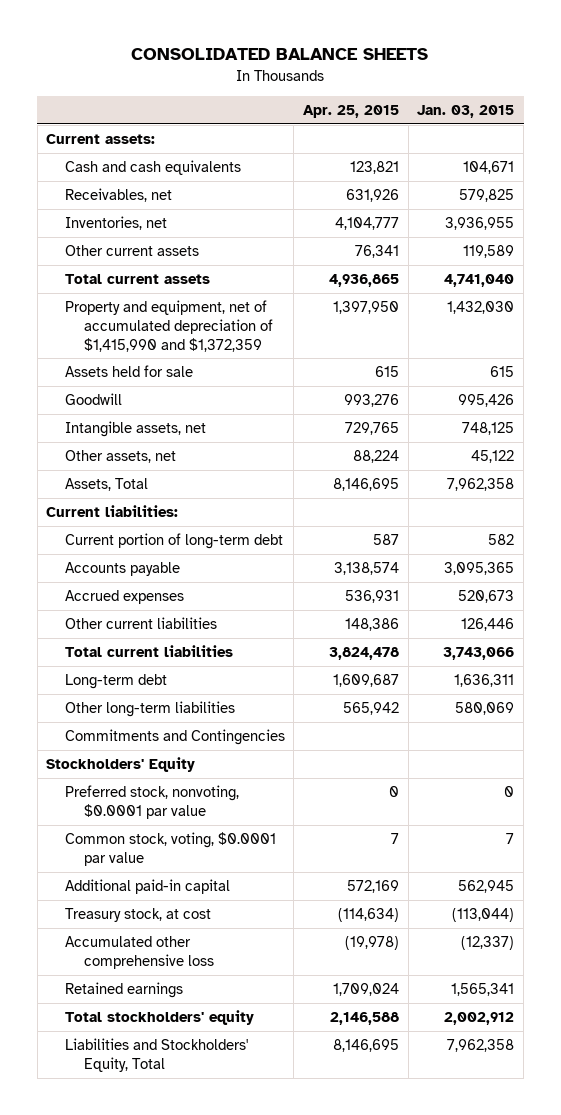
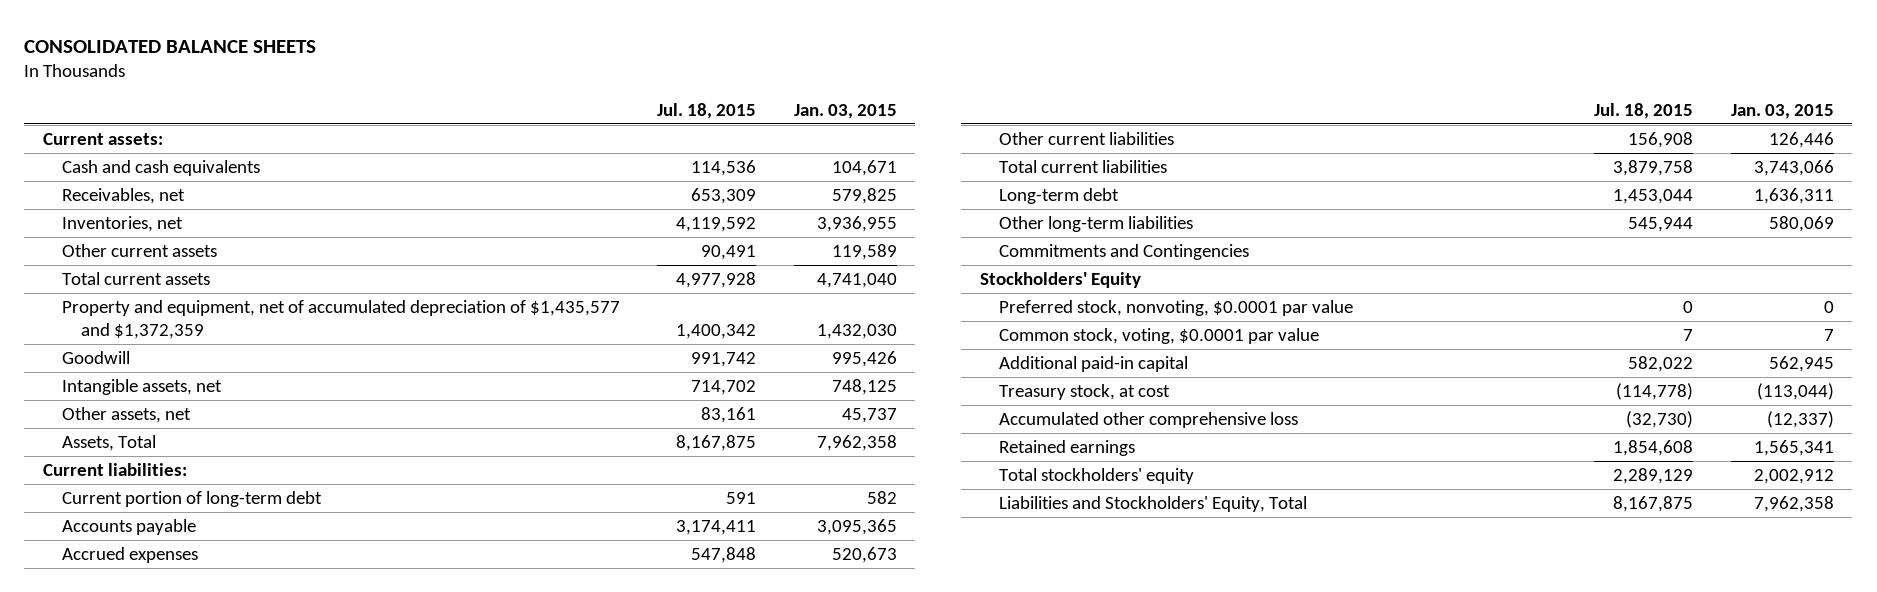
- | Apr. 25, 2015 | Jan. 03, 2015
+ | Jul. 18, 2015 | Jan. 03, 2015
- Property and equipment, net of accumulated depreciation of $1,415,990 and $1,372,359 | 1,397,950 | 1,432,030
- Assets held for sale | 615 | 615
+ Property and equipment, net of accumulated depreciation of $1,435,577 and $1,372,359 | 1,400,342 | 1,432,030
- Other assets, net | 88,224 | 45,122
+ Other assets, net | 83,161 | 45,737

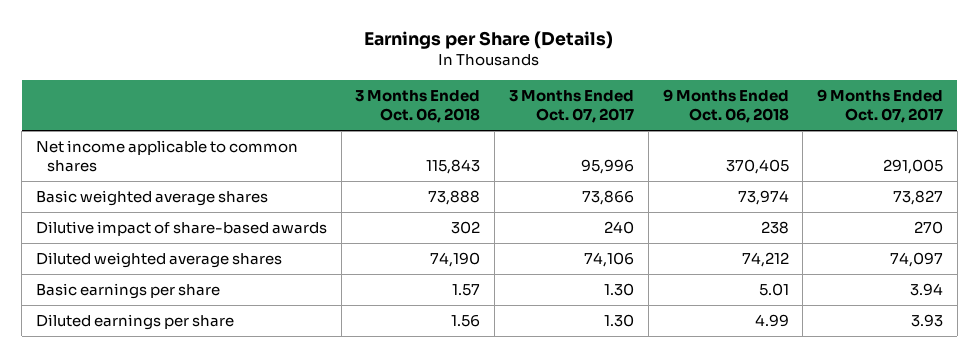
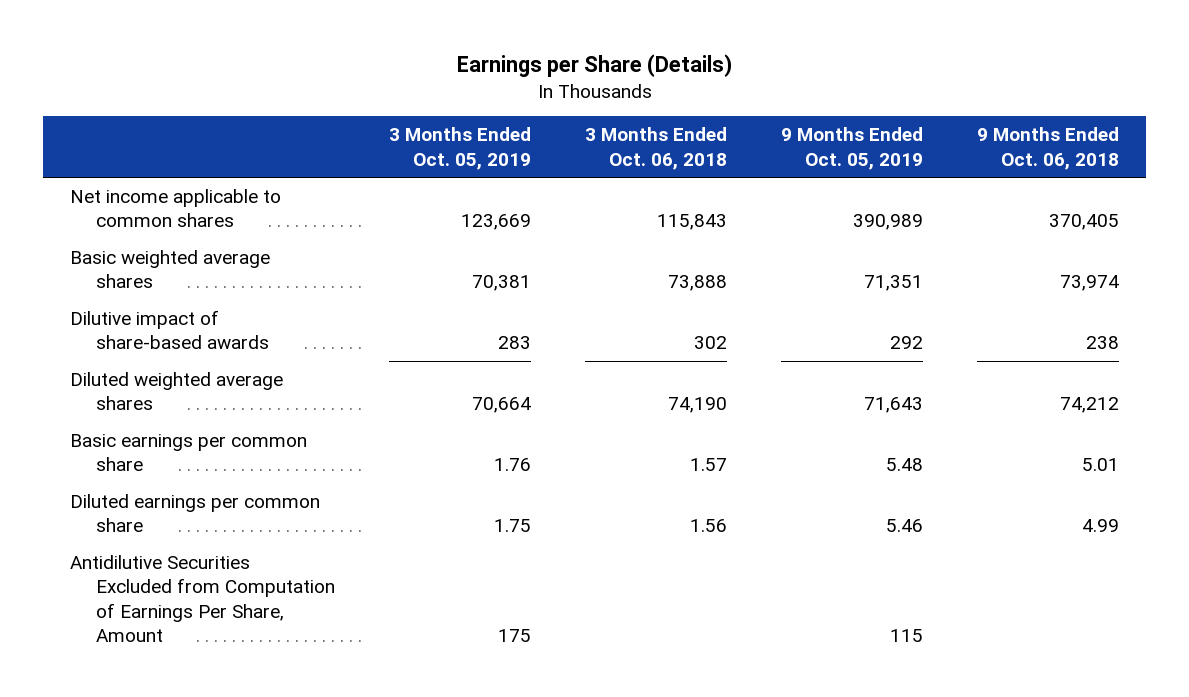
- | 3 Months Ended Oct. 06, 2018 | 3 Months Ended Oct. 07, 2017 | 9 Months Ended Oct. 06, 2018 | 9 Months Ended Oct. 07, 2017
+ | 3 Months Ended Oct. 05, 2019 | 3 Months Ended Oct. 06, 2018 | 9 Months Ended Oct. 05, 2019 | 9 Months Ended Oct. 06, 2018
- Basic earnings per share | 1.57 | 1.30 | 5.01 | 3.94
- Diluted earnings per share | 1.56 | 1.30 | 4.99 | 3.93
+ Basic earnings per common share | 1.76 | 1.57 | 5.48 | 5.01
+ Diluted earnings per common share | 1.75 | 1.56 | 5.46 | 4.99
+ Antidilutive Securities Excluded from Computation of Earnings Per Share, Amount | 175 | | 115 |

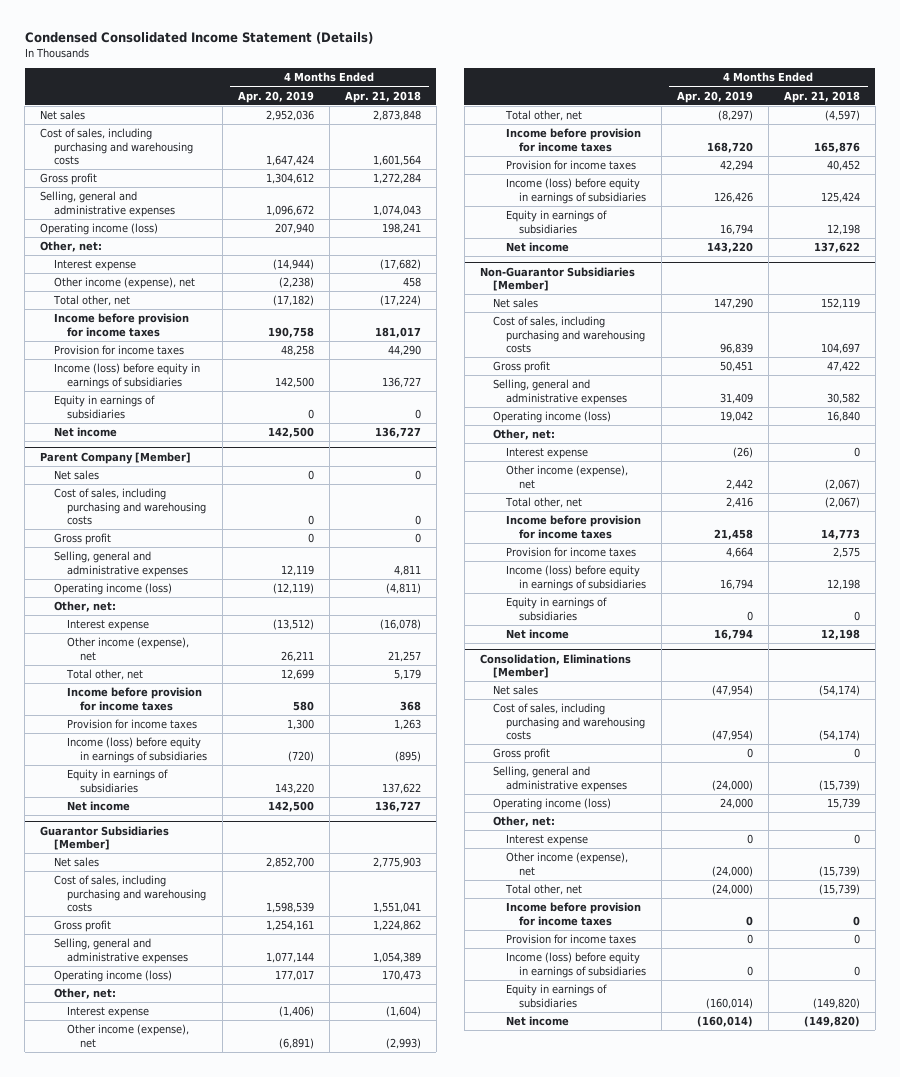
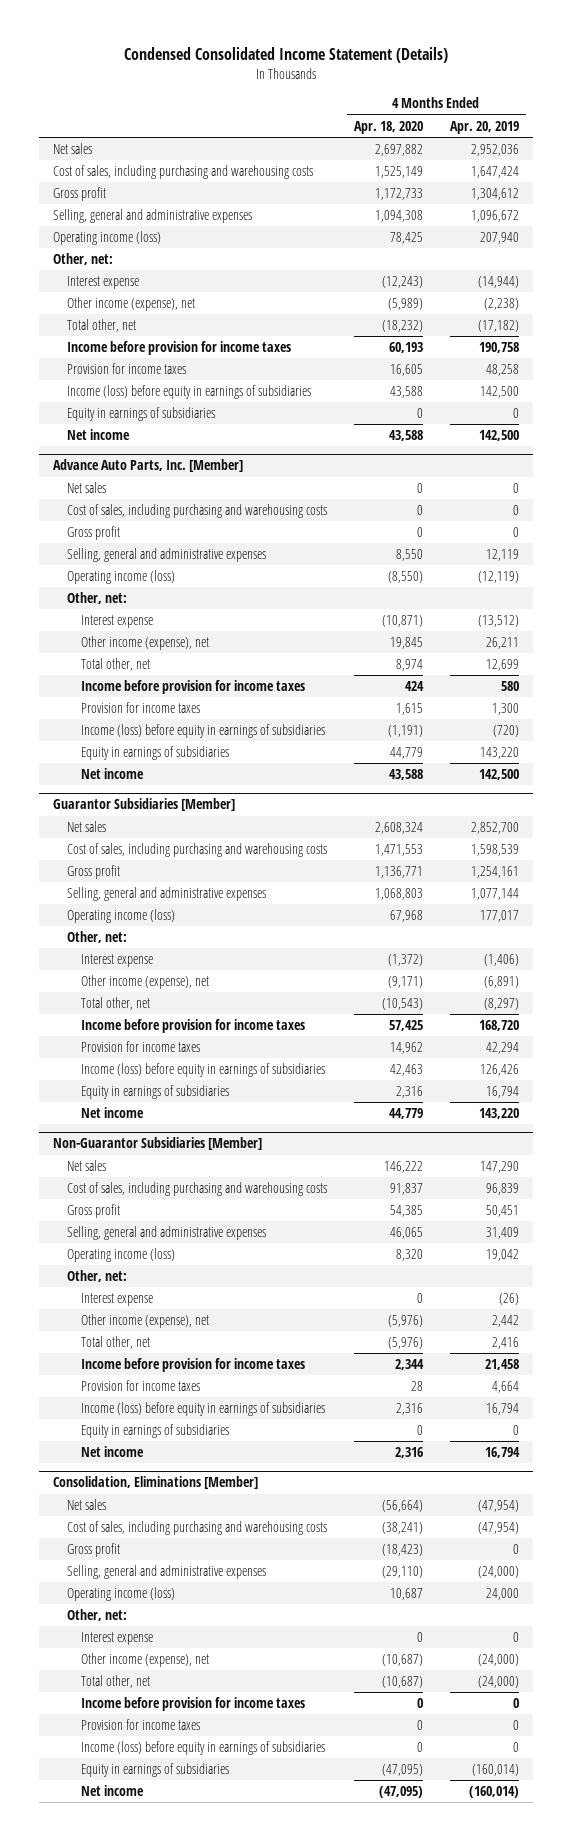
- | 4 Months Ended Apr. 20, 2019 | 4 Months Ended Apr. 21, 2018
+ | 4 Months Ended Apr. 18, 2020 | 4 Months Ended Apr. 20, 2019
- Parent Company [Member]
+ Advance Auto Parts, Inc. [Member]

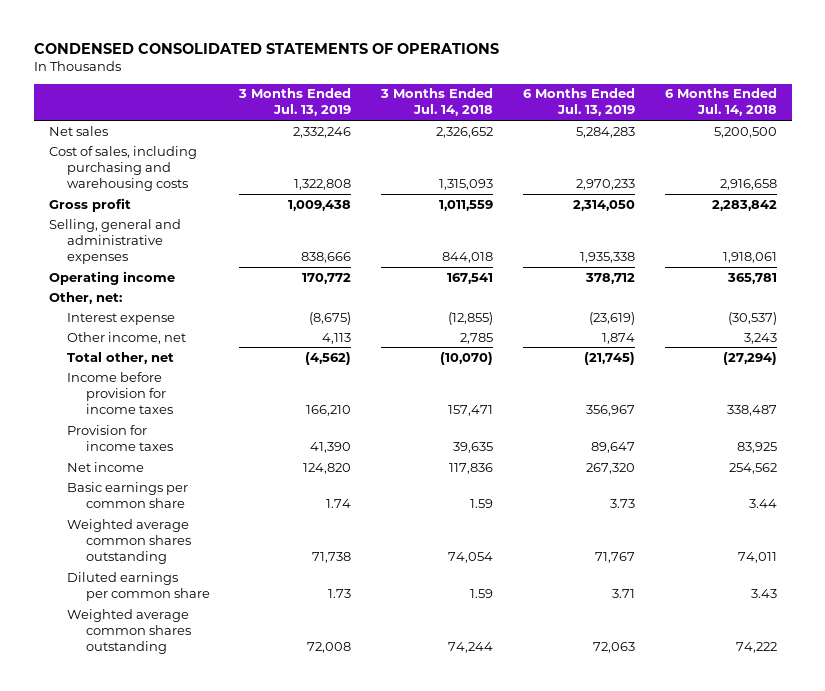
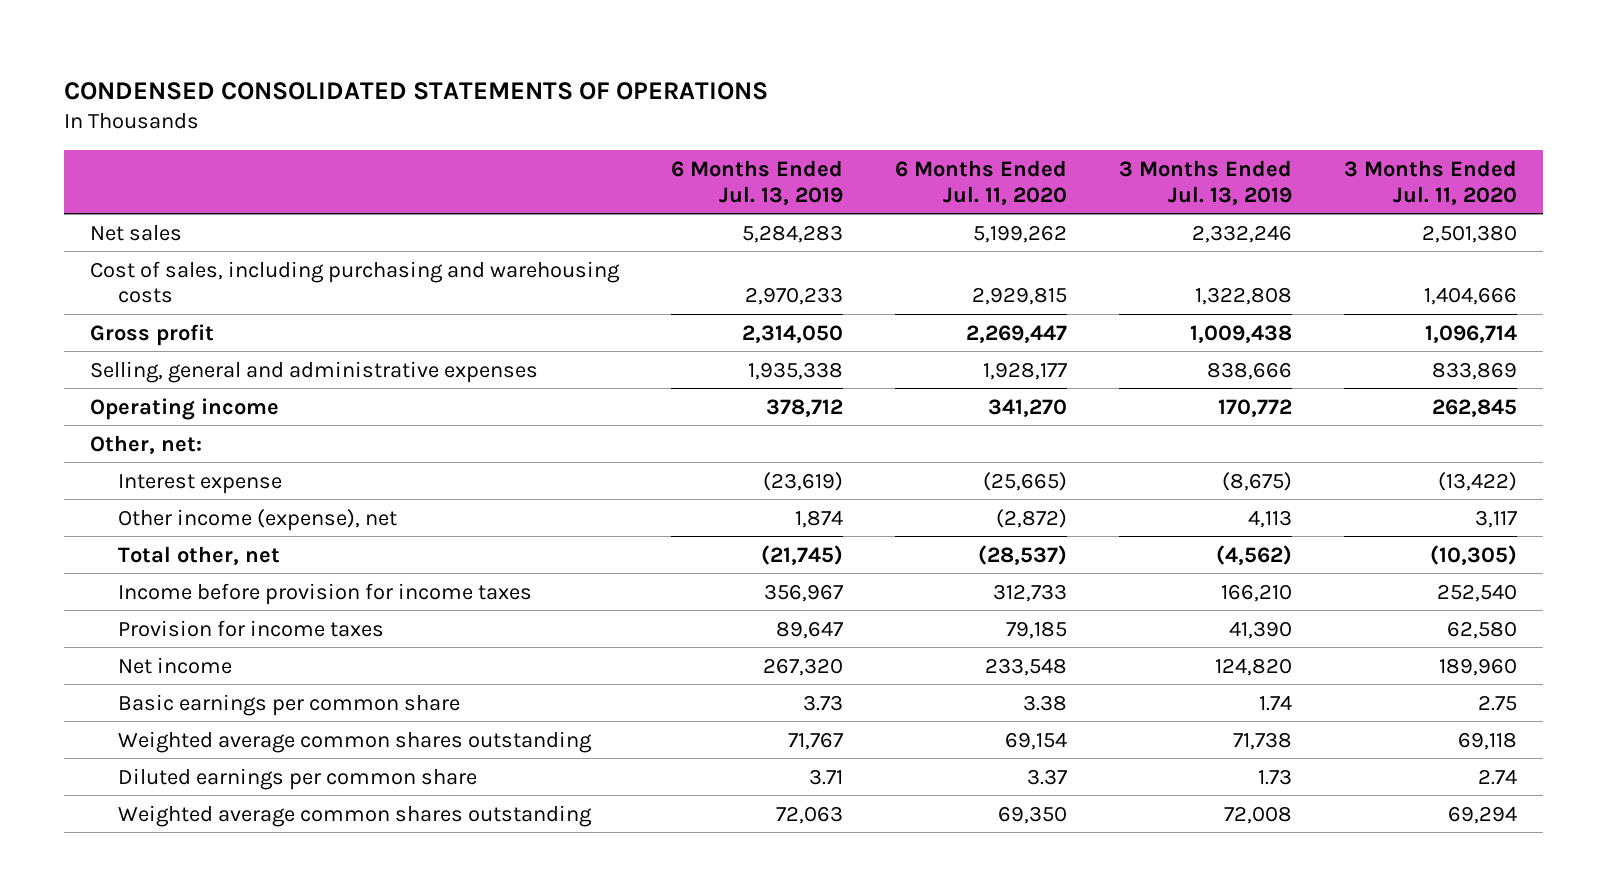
- | 3 Months Ended Jul. 13, 2019 | 3 Months Ended Jul. 14, 2018 | 6 Months Ended Jul. 13, 2019 | 6 Months Ended Jul. 14, 2018
+ | 6 Months Ended Jul. 13, 2019 | 6 Months Ended Jul. 11, 2020 | 3 Months Ended Jul. 13, 2019 | 3 Months Ended Jul. 11, 2020
- Other income, net | 4,113 | 2,785 | 1,874 | 3,243
+ Other income (expense), net | 1,874 | (2,872) | 4,113 | 3,117

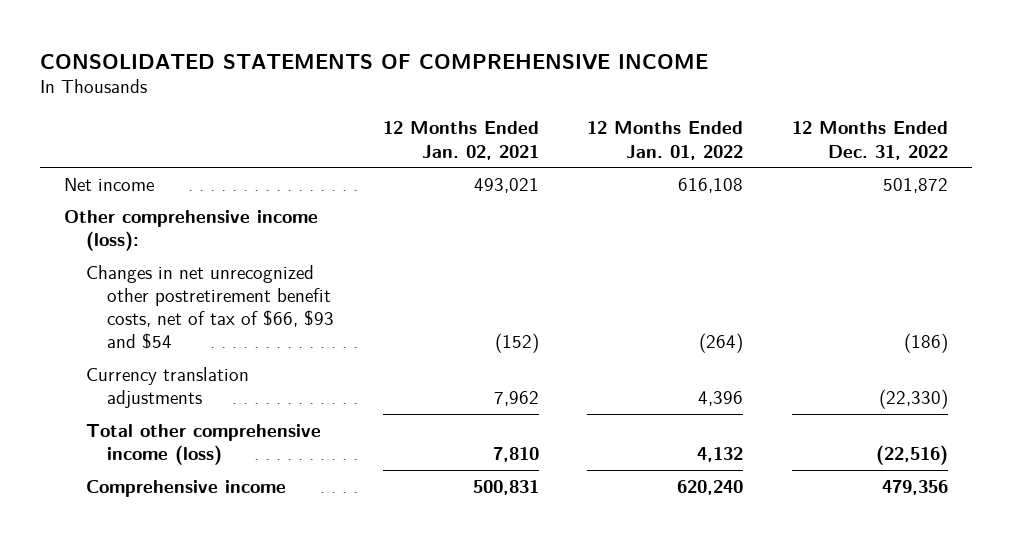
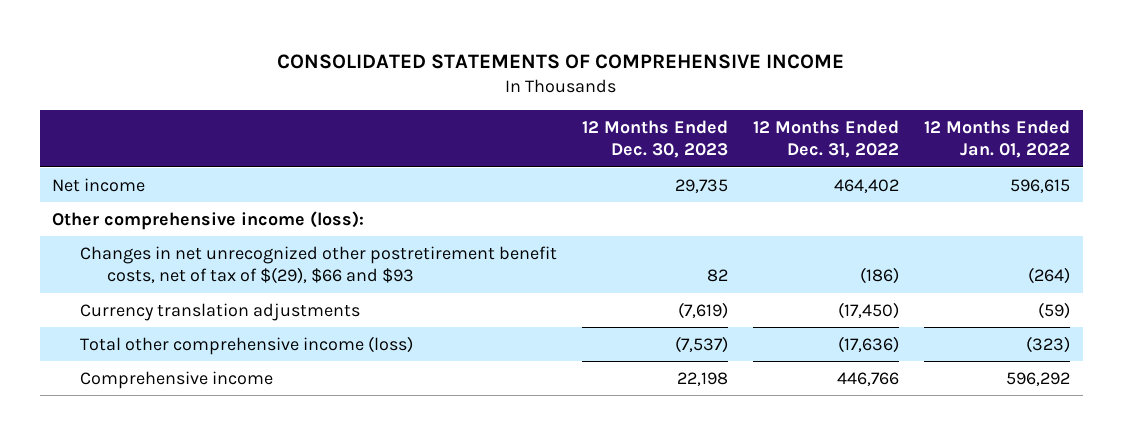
- | 12 Months Ended Jan. 02, 2021 | 12 Months Ended Jan. 01, 2022 | 12 Months Ended Dec. 31, 2022
+ | 12 Months Ended Dec. 30, 2023 | 12 Months Ended Dec. 31, 2022 | 12 Months Ended Jan. 01, 2022
- Net income | 493,021 | 616,108 | 501,872
+ Net income | 29,735 | 464,402 | 596,615
- Changes in net unrecognized other postretirement benefit costs, net of tax of $66, $93 and $54 | (152) | (264) | (186)
- Currency translation adjustments | 7,962 | 4,396 | (22,330)
- Total other comprehensive income (loss) | 7,810 | 4,132 | (22,516)
- Comprehensive income | 500,831 | 620,240 | 479,356
+ Changes in net unrecognized other postretirement benefit costs, net of tax of $(29), $66 and $93 | 82 | (186) | (264)
+ Currency translation adjustments | (7,619) | (17,450) | (59)
+ Total other comprehensive income (loss) | (7,537) | (17,636) | (323)
+ Comprehensive income | 22,198 | 446,766 | 596,292

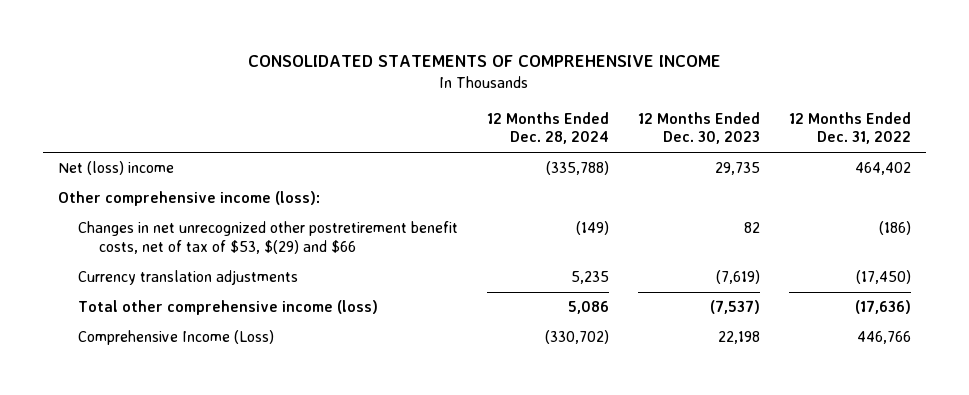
- | 12 Months Ended Dec. 30, 2023 | 12 Months Ended Dec. 31, 2022 | 12 Months Ended Jan. 01, 2022
+ | 12 Months Ended Dec. 28, 2024 | 12 Months Ended Dec. 30, 2023 | 12 Months Ended Dec. 31, 2022
- Net income | 29,735 | 464,402 | 596,615
+ Net (loss) income | (335,788) | 29,735 | 464,402
- Changes in net unrecognized other postretirement benefit costs, net of tax of $(29), $66 and $93 | 82 | (186) | (264)
+ Changes in net unrecognized other postretirement benefit costs, net of tax of $53, $(29) and $66 | (149) | 82 | (186)
- Comprehensive income | 22,198 | 446,766 | 596,292
+ Comprehensive Income (Loss) | (330,702) | 22,198 | 446,766

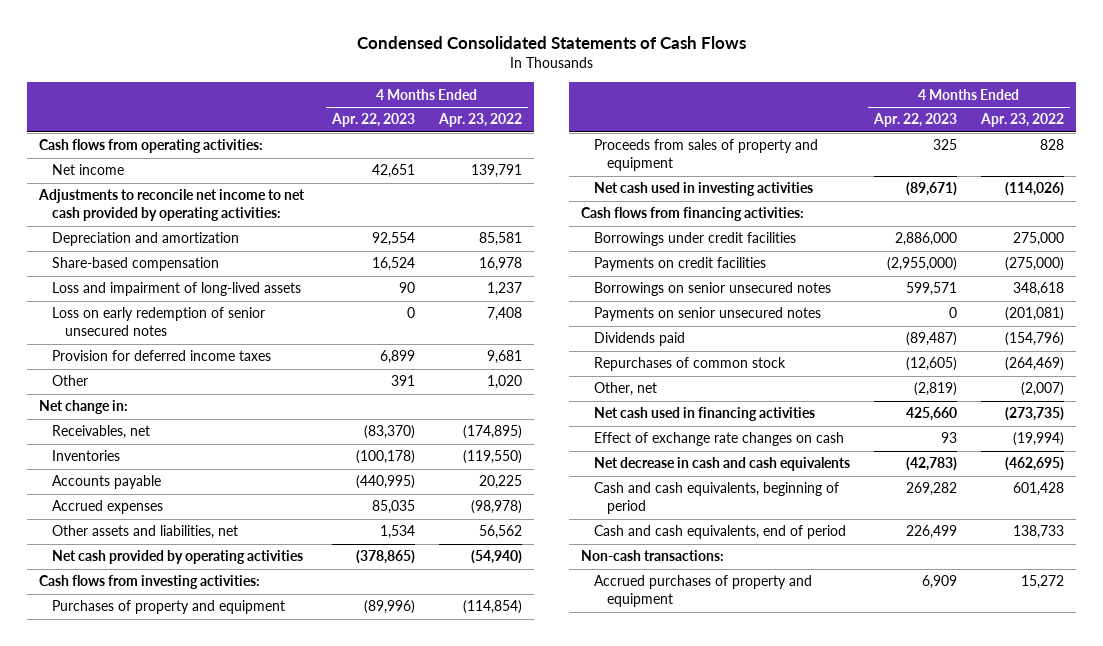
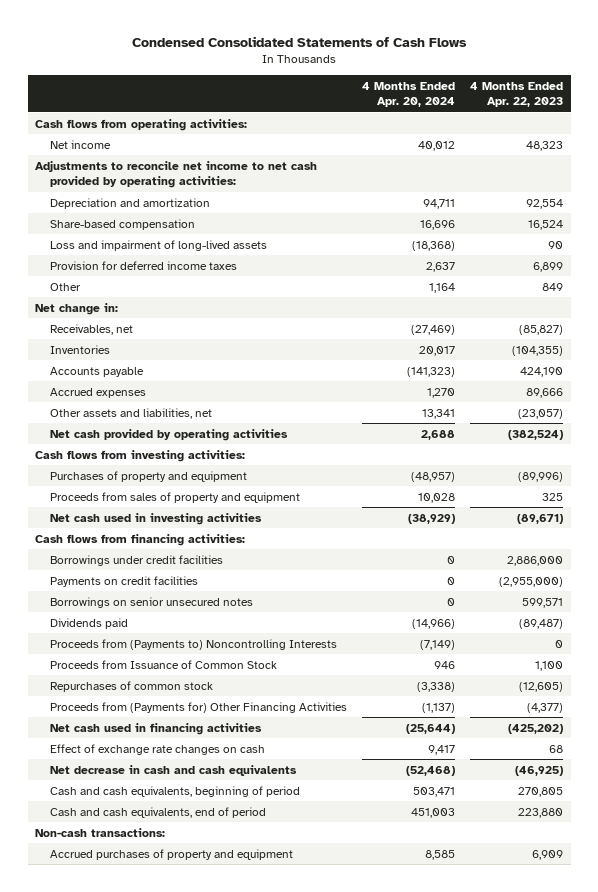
- | 4 Months Ended Apr. 22, 2023 | 4 Months Ended Apr. 23, 2022
+ | 4 Months Ended Apr. 20, 2024 | 4 Months Ended Apr. 22, 2023
- Net income | 42,651 | 139,791
+ Net income | 40,012 | 48,323
- Loss on early redemption of senior unsecured notes | 0 | 7,408
- Other | 391 | 1,020
+ Other | 1,164 | 849
- Receivables, net | (83,370) | (174,895)
- Inventories | (100,178) | (119,550)
- Accounts payable | (440,995) | 20,225
- Accrued expenses | 85,035 | (98,978)
- Other assets and liabilities, net | 1,534 | 56,562
- Net cash provided by operating activities | (378,865) | (54,940)
+ Receivables, net | (27,469) | (85,827)
+ Inventories | 20,017 | (104,355)
+ Accounts payable | (141,323) | 424,190
+ Accrued expenses | 1,270 | 89,666
+ Other assets and liabilities, net | 13,341 | (23,057)
+ Net cash provided by operating activities | 2,688 | (382,524)
- Payments on senior unsecured notes | 0 | (201,081)
+ Proceeds from (Payments to) Noncontrolling Interests | (7,149) | 0
+ Proceeds from Issuance of Common Stock | 946 | 1,100
- Other, net | (2,819) | (2,007)
- Net cash used in financing activities | 425,660 | (273,735)
- Effect of exchange rate changes on cash | 93 | (19,994)
- Net decrease in cash and cash equivalents | (42,783) | (462,695)
- Cash and cash equivalents, beginning of period | 269,282 | 601,428
- Cash and cash equivalents, end of period | 226,499 | 138,733
+ Proceeds from (Payments for) Other Financing Activities | (1,137) | (4,377)
+ Net cash used in financing activities | (25,644) | (425,202)
+ Effect of exchange rate changes on cash | 9,417 | 68
+ Net decrease in cash and cash equivalents | (52,468) | (46,925)
+ Cash and cash equivalents, beginning of period | 503,471 | 270,805
+ Cash and cash equivalents, end of period | 451,003 | 223,880

